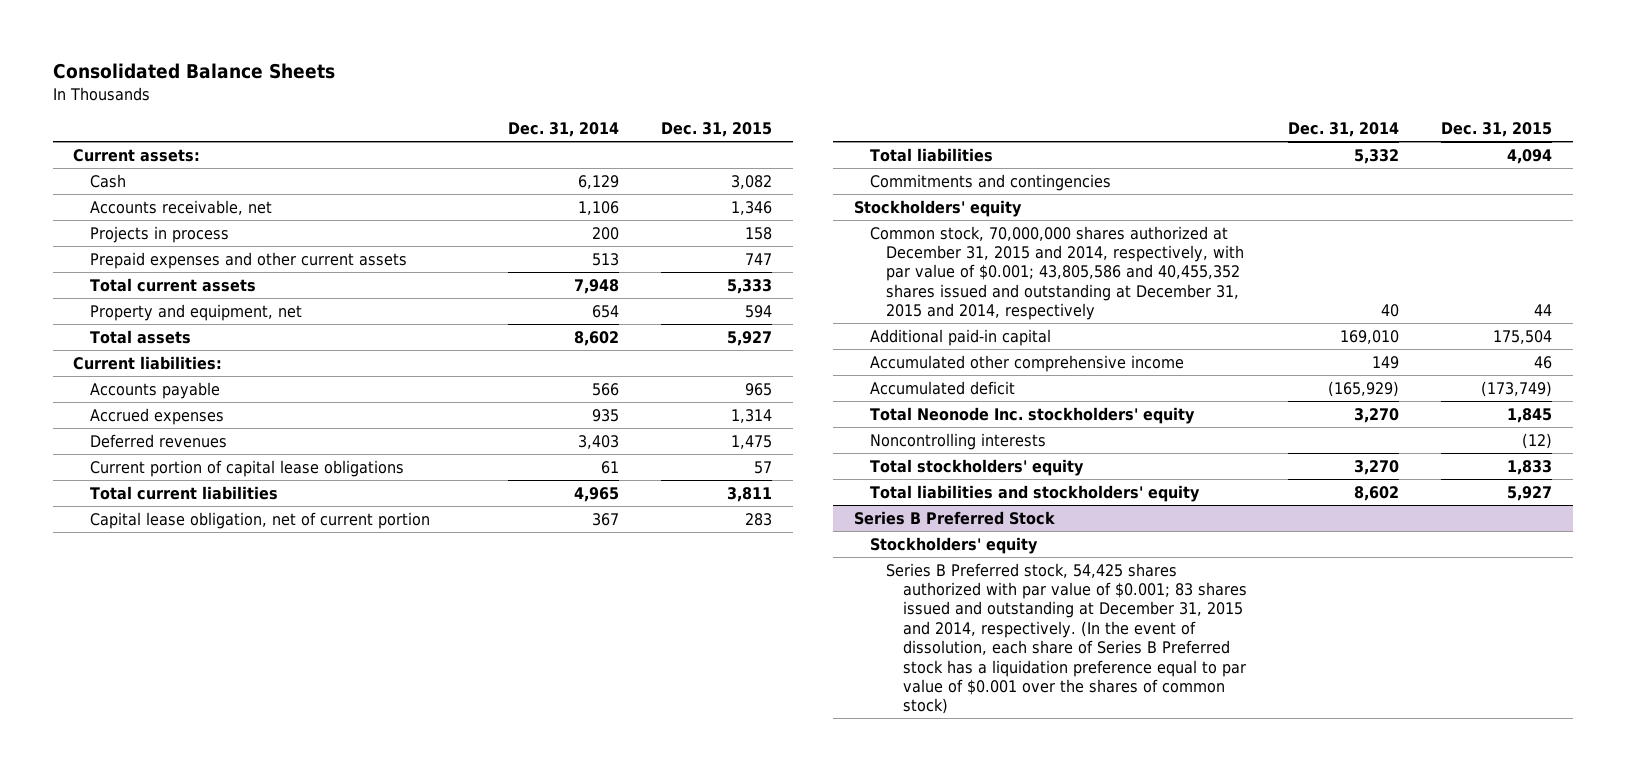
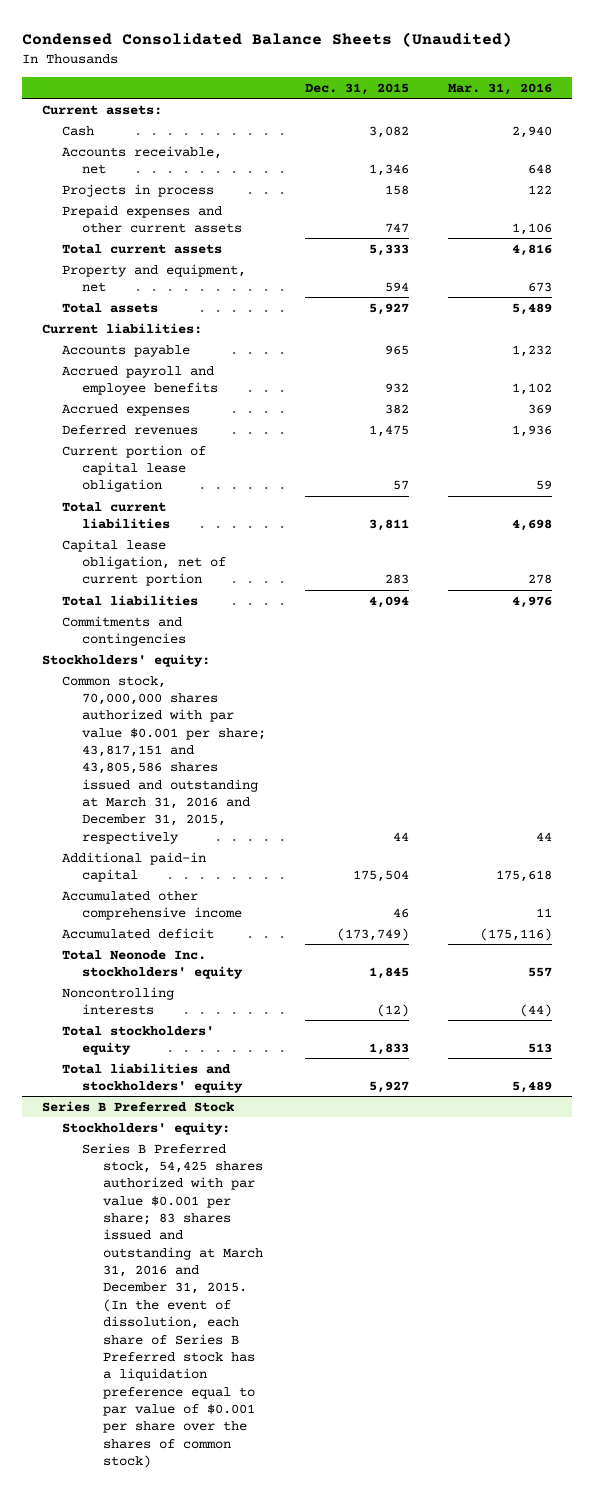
- Consolidated Balance Sheets
+ Condensed Consolidated Balance Sheets (Unaudited)
- | Dec. 31, 2014 | Dec. 31, 2015
+ | Dec. 31, 2015 | Mar. 31, 2016
- Accrued expenses | 935 | 1,314
+ Accrued payroll and employee benefits | 932 | 1,102
+ Accrued expenses | 382 | 369
- Current portion of capital lease obligations | 61 | 57
+ Current portion of capital lease obligation | 57 | 59
- Stockholders' equity
- Common stock, 70,000,000 shares authorized at December 31, 2015 and 2014, respectively, with par value of $0.001; 43,805,586 and 40,455,352 shares issued and outstanding at December 31, 2015 and 2014, respectively | 40 | 44
+ Stockholders' equity:
+ Common stock, 70,000,000 shares authorized with par value $0.001 per share; 43,817,151 and 43,805,586 shares issued and outstanding at March 31, 2016 and December 31, 2015, respectively | 44 | 44
@ Series B Preferred Stock
- Stockholders' equity
- Series B Preferred stock, 54,425 shares authorized with par value of $0.001; 83 shares issued and outstanding at December 31, 2015 and 2014, respectively. (In the event of dissolution, each share of Series B Preferred stock has a liquidation preference equal to par value of $0.001 over the shares of common stock)
+ Stockholders' equity:
+ Series B Preferred stock, 54,425 shares authorized with par value $0.001 per share; 83 shares issued and outstanding at March 31, 2016 and December 31, 2015. (In the event of dissolution, each share of Series B Preferred stock has a liquidation preference equal to par value of $0.001 per share over the shares of common stock)

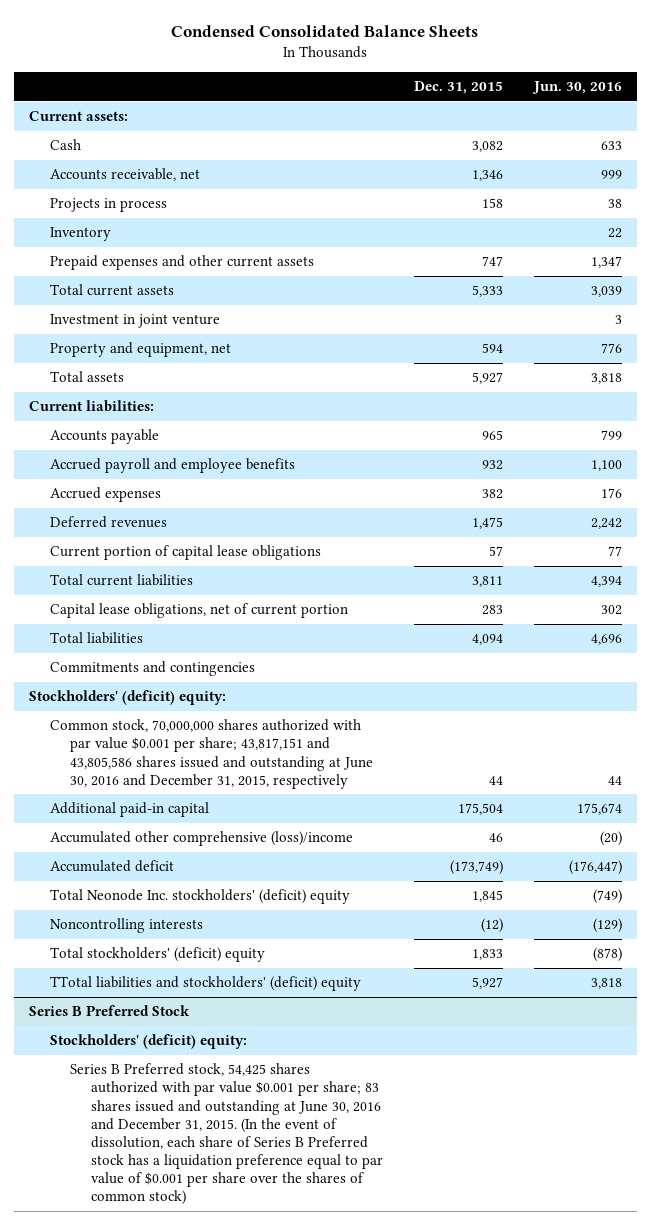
- Condensed Consolidated Balance Sheets (Unaudited)
+ Condensed Consolidated Balance Sheets
- | Dec. 31, 2015 | Mar. 31, 2016
+ | Dec. 31, 2015 | Jun. 30, 2016
+ Inventory | | 22
+ Investment in joint venture | | 3
- Current portion of capital lease obligation | 57 | 59
+ Current portion of capital lease obligations | 57 | 77
- Capital lease obligation, net of current portion | 283 | 278
+ Capital lease obligations, net of current portion | 283 | 302
- Stockholders' equity:
- Common stock, 70,000,000 shares authorized with par value $0.001 per share; 43,817,151 and 43,805,586 shares issued and outstanding at March 31, 2016 and December 31, 2015, respectively | 44 | 44
+ Stockholders' (deficit) equity:
+ Common stock, 70,000,000 shares authorized with par value $0.001 per share; 43,817,151 and 43,805,586 shares issued and outstanding at June 30, 2016 and December 31, 2015, respectively | 44 | 44
- Accumulated other comprehensive income | 46 | 11
+ Accumulated other comprehensive (loss)/income | 46 | (20)
- Total Neonode Inc. stockholders' equity | 1,845 | 557
+ Total Neonode Inc. stockholders' (deficit) equity | 1,845 | (749)
- Total stockholders' equity | 1,833 | 513
- Total liabilities and stockholders' equity | 5,927 | 5,489
+ Total stockholders' (deficit) equity | 1,833 | (878)
+ TTotal liabilities and stockholders' (deficit) equity | 5,927 | 3,818
@ Series B Preferred Stock
- Stockholders' equity:
- Series B Preferred stock, 54,425 shares authorized with par value $0.001 per share; 83 shares issued and outstanding at March 31, 2016 and December 31, 2015. (In the event of dissolution, each share of Series B Preferred stock has a liquidation preference equal to par value of $0.001 per share over the shares of common stock)
+ Stockholders' (deficit) equity:
+ Series B Preferred stock, 54,425 shares authorized with par value $0.001 per share; 83 shares issued and outstanding at June 30, 2016 and December 31, 2015. (In the event of dissolution, each share of Series B Preferred stock has a liquidation preference equal to par value of $0.001 per share over the shares of common stock)

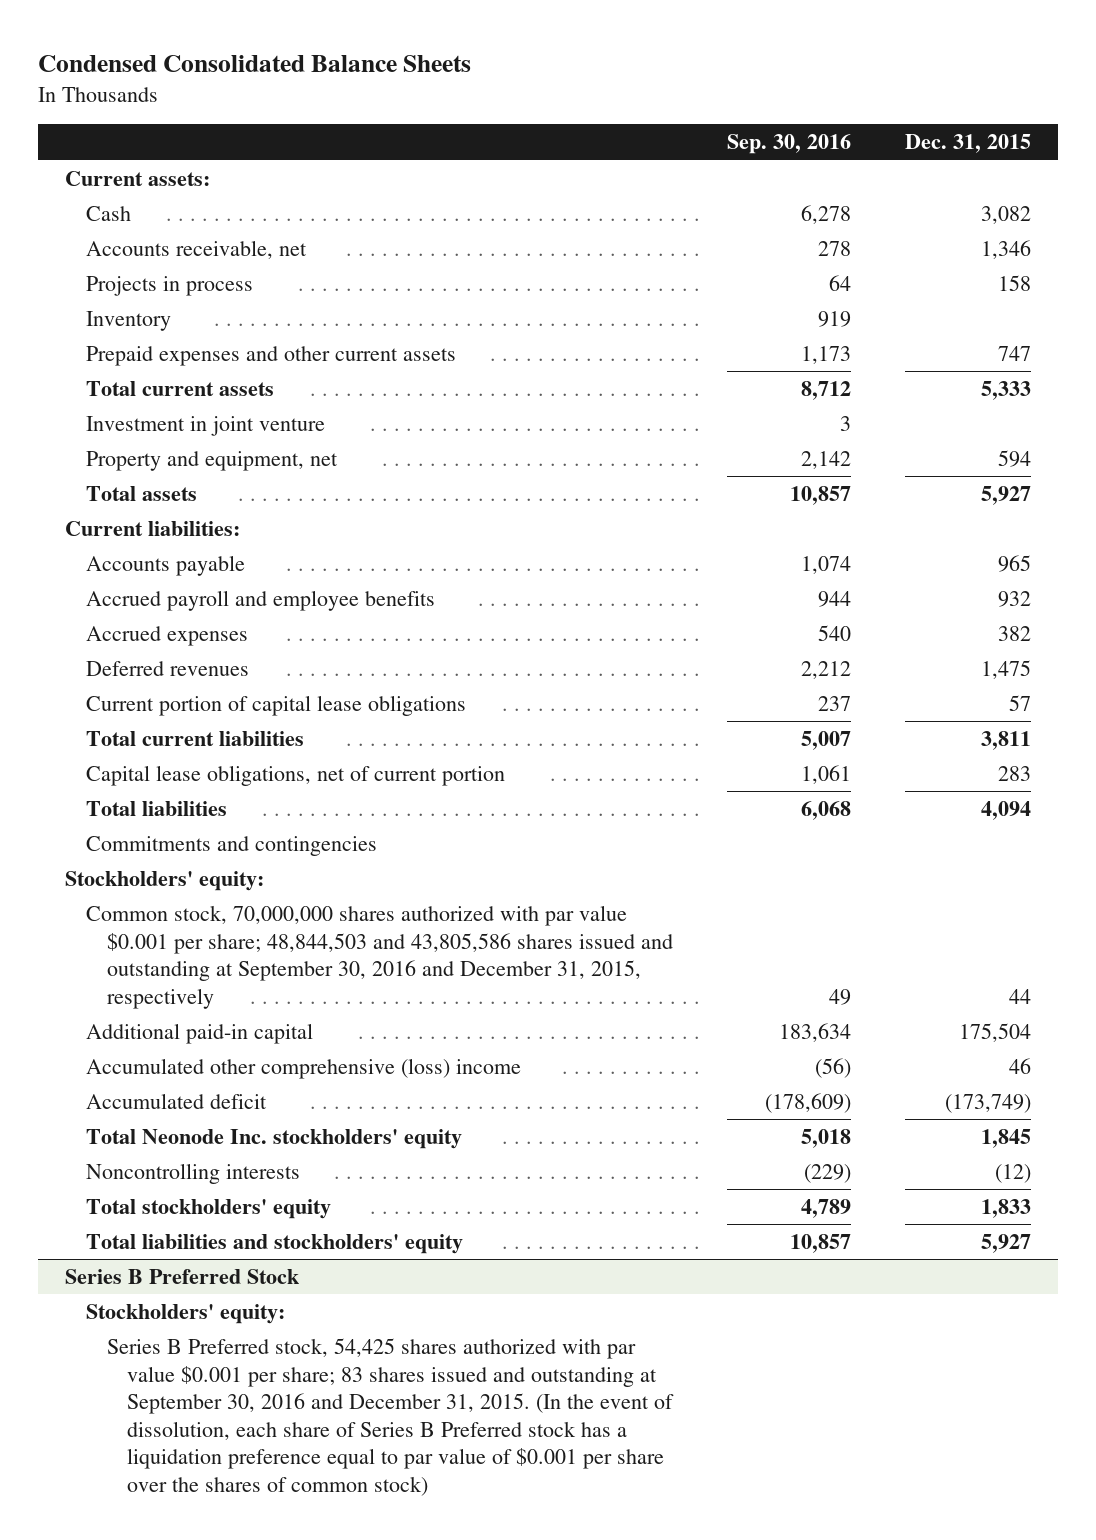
- | Dec. 31, 2015 | Jun. 30, 2016
+ | Sep. 30, 2016 | Dec. 31, 2015
- Stockholders' (deficit) equity:
- Common stock, 70,000,000 shares authorized with par value $0.001 per share; 43,817,151 and 43,805,586 shares issued and outstanding at June 30, 2016 and December 31, 2015, respectively | 44 | 44
+ Stockholders' equity:
+ Common stock, 70,000,000 shares authorized with par value $0.001 per share; 48,844,503 and 43,805,586 shares issued and outstanding at September 30, 2016 and December 31, 2015, respectively | 49 | 44
- Accumulated other comprehensive (loss)/income | 46 | (20)
+ Accumulated other comprehensive (loss) income | (56) | 46
- Total Neonode Inc. stockholders' (deficit) equity | 1,845 | (749)
+ Total Neonode Inc. stockholders' equity | 5,018 | 1,845
- Total stockholders' (deficit) equity | 1,833 | (878)
- TTotal liabilities and stockholders' (deficit) equity | 5,927 | 3,818
+ Total stockholders' equity | 4,789 | 1,833
+ Total liabilities and stockholders' equity | 10,857 | 5,927
@ Series B Preferred Stock
- Stockholders' (deficit) equity:
- Series B Preferred stock, 54,425 shares authorized with par value $0.001 per share; 83 shares issued and outstanding at June 30, 2016 and December 31, 2015. (In the event of dissolution, each share of Series B Preferred stock has a liquidation preference equal to par value of $0.001 per share over the shares of common stock)
+ Stockholders' equity:
+ Series B Preferred stock, 54,425 shares authorized with par value $0.001 per share; 83 shares issued and outstanding at September 30, 2016 and December 31, 2015. (In the event of dissolution, each share of Series B Preferred stock has a liquidation preference equal to par value of $0.001 per share over the shares of common stock)

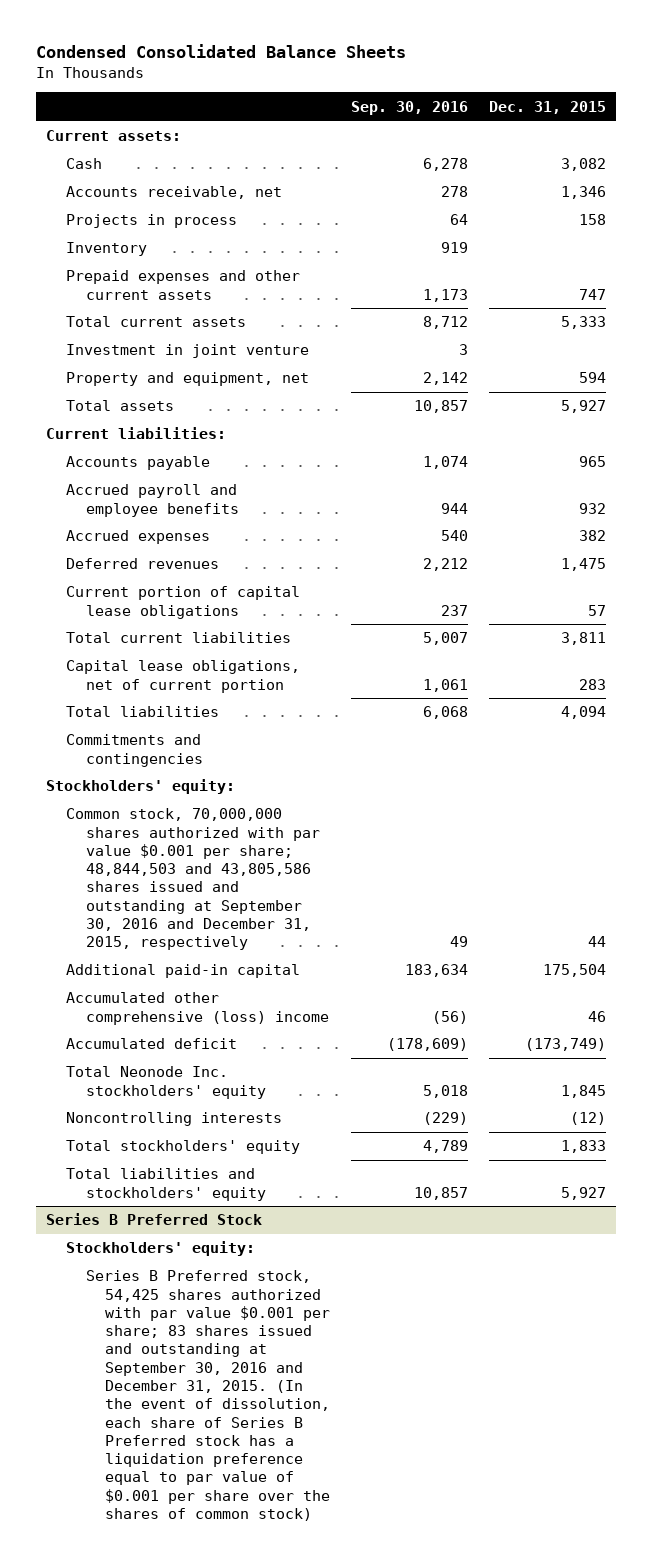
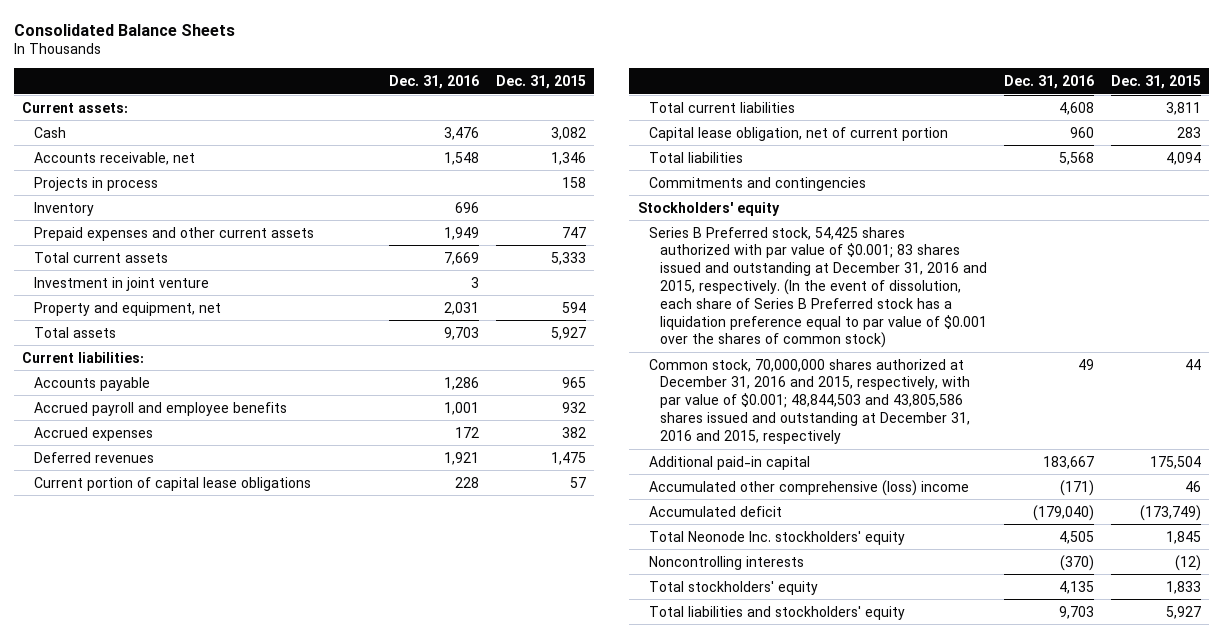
- Condensed Consolidated Balance Sheets
+ Consolidated Balance Sheets
- | Sep. 30, 2016 | Dec. 31, 2015
+ | Dec. 31, 2016 | Dec. 31, 2015
- Capital lease obligations, net of current portion | 1,061 | 283
+ Capital lease obligation, net of current portion | 960 | 283
- Stockholders' equity:
- Common stock, 70,000,000 shares authorized with par value $0.001 per share; 48,844,503 and 43,805,586 shares issued and outstanding at September 30, 2016 and December 31, 2015, respectively | 49 | 44
+ Stockholders' equity
+ Series B Preferred stock, 54,425 shares authorized with par value of $0.001; 83 shares issued and outstanding at December 31, 2016 and 2015, respectively. (In the event of dissolution, each share of Series B Preferred stock has a liquidation preference equal to par value of $0.001 over the shares of common stock)
+ Common stock, 70,000,000 shares authorized at December 31, 2016 and 2015, respectively, with par value of $0.001; 48,844,503 and 43,805,586 shares issued and outstanding at December 31, 2016 and 2015, respectively | 49 | 44
- Series B Preferred Stock
- Stockholders' equity:
- Series B Preferred stock, 54,425 shares authorized with par value $0.001 per share; 83 shares issued and outstanding at September 30, 2016 and December 31, 2015. (In the event of dissolution, each share of Series B Preferred stock has a liquidation preference equal to par value of $0.001 per share over the shares of common stock)

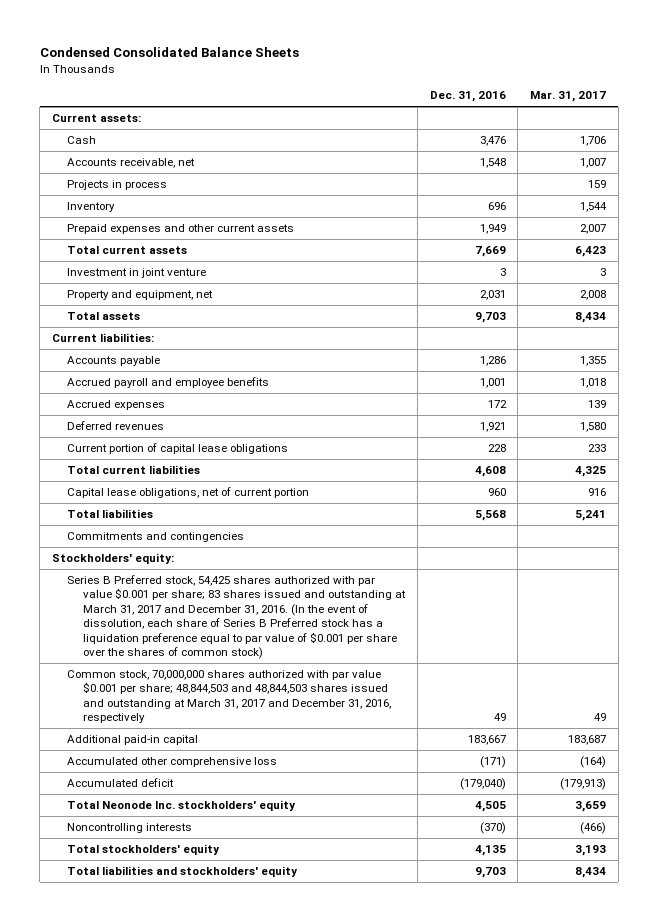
- Consolidated Balance Sheets
+ Condensed Consolidated Balance Sheets
- | Dec. 31, 2016 | Dec. 31, 2015
+ | Dec. 31, 2016 | Mar. 31, 2017
- Capital lease obligation, net of current portion | 960 | 283
+ Capital lease obligations, net of current portion | 960 | 916
- Stockholders' equity
- Series B Preferred stock, 54,425 shares authorized with par value of $0.001; 83 shares issued and outstanding at December 31, 2016 and 2015, respectively. (In the event of dissolution, each share of Series B Preferred stock has a liquidation preference equal to par value of $0.001 over the shares of common stock)
- Common stock, 70,000,000 shares authorized at December 31, 2016 and 2015, respectively, with par value of $0.001; 48,844,503 and 43,805,586 shares issued and outstanding at December 31, 2016 and 2015, respectively | 49 | 44
+ Stockholders' equity:
+ Series B Preferred stock, 54,425 shares authorized with par value $0.001 per share; 83 shares issued and outstanding at March 31, 2017 and December 31, 2016. (In the event of dissolution, each share of Series B Preferred stock has a liquidation preference equal to par value of $0.001 per share over the shares of common stock)
+ Common stock, 70,000,000 shares authorized with par value $0.001 per share; 48,844,503 and 48,844,503 shares issued and outstanding at March 31, 2017 and December 31, 2016, respectively | 49 | 49
- Accumulated other comprehensive (loss) income | (171) | 46
+ Accumulated other comprehensive loss | (171) | (164)

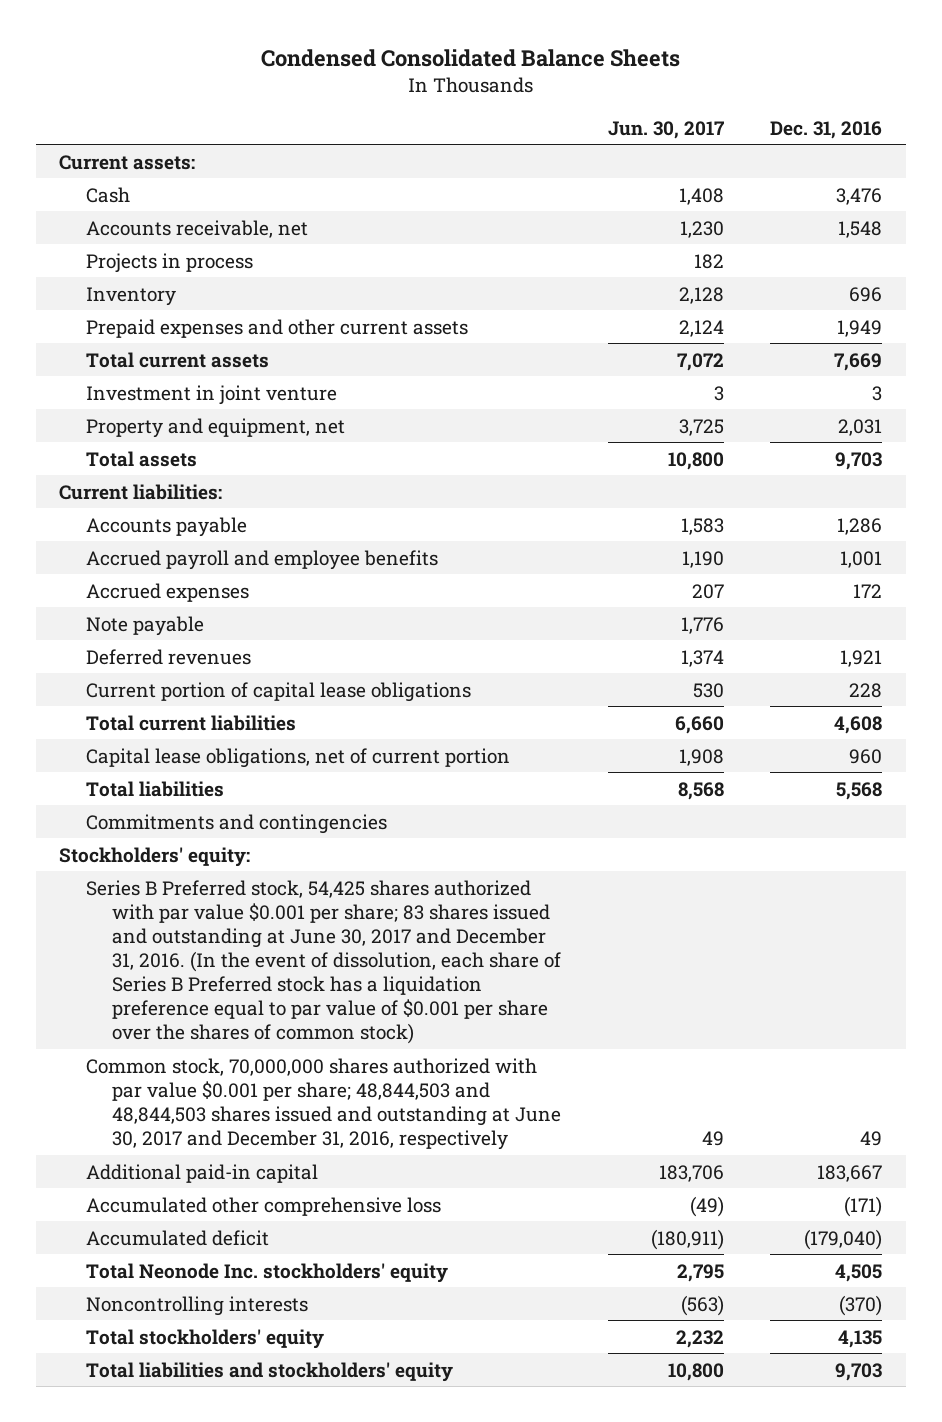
- | Dec. 31, 2016 | Mar. 31, 2017
+ | Jun. 30, 2017 | Dec. 31, 2016
+ Note payable | 1,776 |
- Series B Preferred stock, 54,425 shares authorized with par value $0.001 per share; 83 shares issued and outstanding at March 31, 2017 and December 31, 2016. (In the event of dissolution, each share of Series B Preferred stock has a liquidation preference equal to par value of $0.001 per share over the shares of common stock)
- Common stock, 70,000,000 shares authorized with par value $0.001 per share; 48,844,503 and 48,844,503 shares issued and outstanding at March 31, 2017 and December 31, 2016, respectively | 49 | 49
+ Series B Preferred stock, 54,425 shares authorized with par value $0.001 per share; 83 shares issued and outstanding at June 30, 2017 and December 31, 2016. (In the event of dissolution, each share of Series B Preferred stock has a liquidation preference equal to par value of $0.001 per share over the shares of common stock)
+ Common stock, 70,000,000 shares authorized with par value $0.001 per share; 48,844,503 and 48,844,503 shares issued and outstanding at June 30, 2017 and December 31, 2016, respectively | 49 | 49

